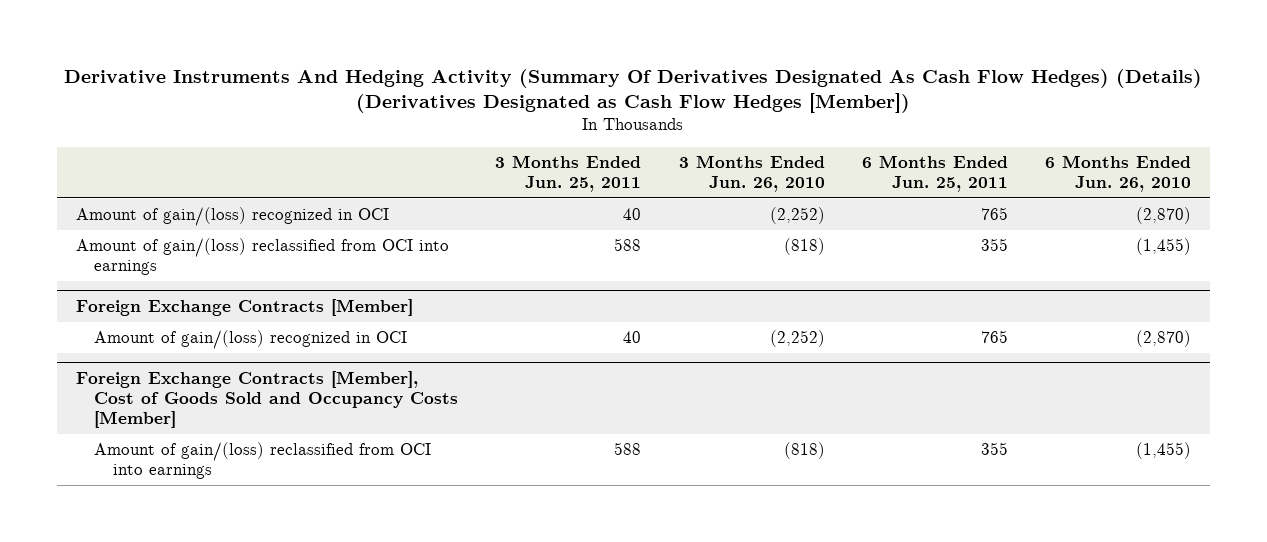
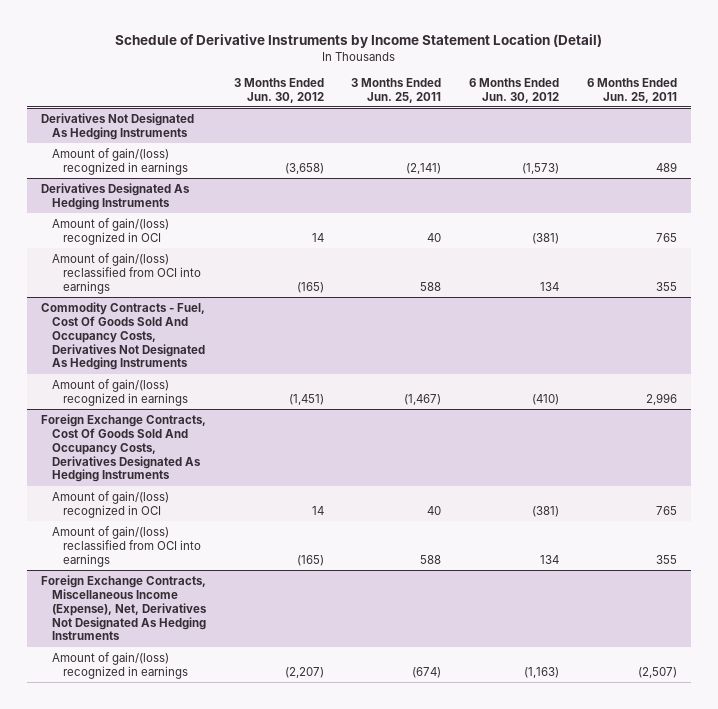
- Derivative Instruments And Hedging Activity (Summary Of Derivatives Designated As Cash Flow Hedges) (Details) (Derivatives Designated as Cash Flow Hedges [Member])
+ Schedule of Derivative Instruments by Income Statement Location (Detail)
- | 3 Months Ended Jun. 25, 2011 | 3 Months Ended Jun. 26, 2010 | 6 Months Ended Jun. 25, 2011 | 6 Months Ended Jun. 26, 2010
+ | 3 Months Ended Jun. 30, 2012 | 3 Months Ended Jun. 25, 2011 | 6 Months Ended Jun. 30, 2012 | 6 Months Ended Jun. 25, 2011
+ Derivatives Not Designated As Hedging Instruments
+ Amount of gain/(loss) recognized in earnings | (3,658) | (2,141) | (1,573) | 489
+ Derivatives Designated As Hedging Instruments
- Foreign Exchange Contracts [Member]
+ Commodity Contracts - Fuel, Cost Of Goods Sold And Occupancy Costs, Derivatives Not Designated As Hedging Instruments
+ Amount of gain/(loss) recognized in earnings | (1,451) | (1,467) | (410) | 2,996
+ Foreign Exchange Contracts, Cost Of Goods Sold And Occupancy Costs, Derivatives Designated As Hedging Instruments
- Foreign Exchange Contracts [Member], Cost of Goods Sold and Occupancy Costs [Member]
+ Foreign Exchange Contracts, Miscellaneous Income (Expense), Net, Derivatives Not Designated As Hedging Instruments
+ Amount of gain/(loss) recognized in earnings | (2,207) | (674) | (1,163) | (2,507)

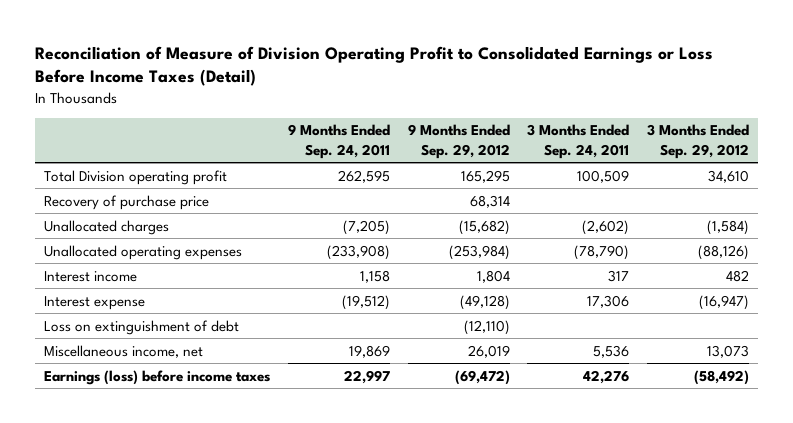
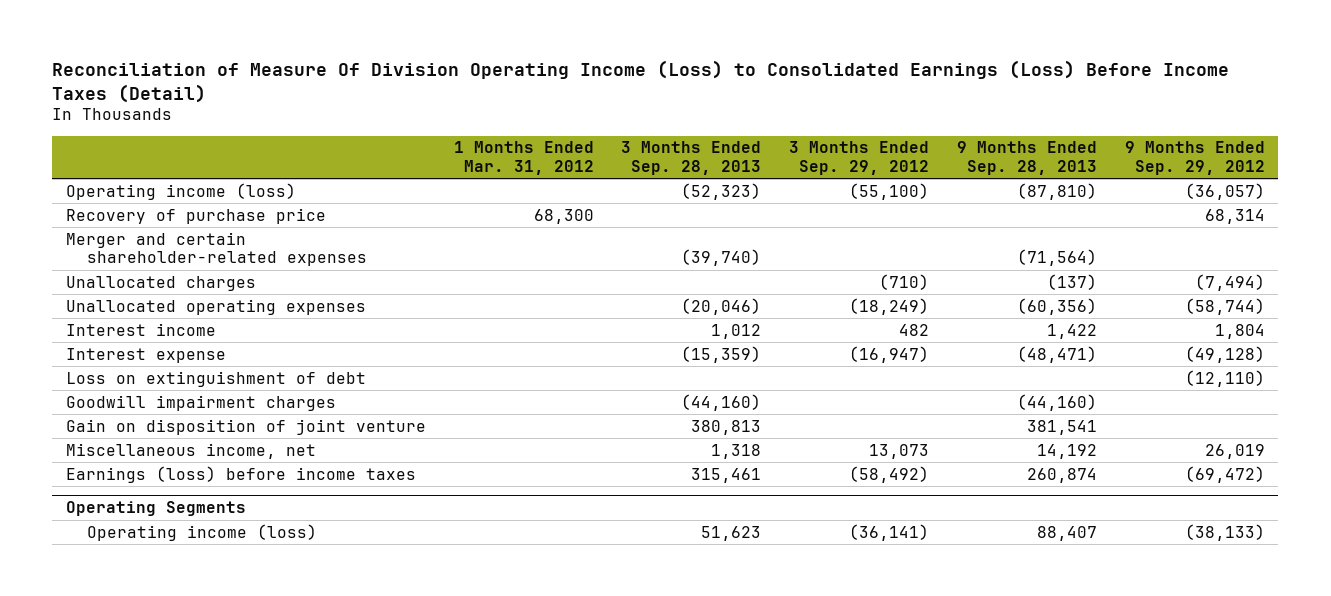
- Reconciliation of Measure of Division Operating Profit to Consolidated Earnings or Loss Before Income Taxes (Detail)
+ Reconciliation of Measure Of Division Operating Income (Loss) to Consolidated Earnings (Loss) Before Income Taxes (Detail)
- | 9 Months Ended Sep. 24, 2011 | 9 Months Ended Sep. 29, 2012 | 3 Months Ended Sep. 24, 2011 | 3 Months Ended Sep. 29, 2012
+ | 1 Months Ended Mar. 31, 2012 | 3 Months Ended Sep. 28, 2013 | 3 Months Ended Sep. 29, 2012 | 9 Months Ended Sep. 28, 2013 | 9 Months Ended Sep. 29, 2012
- Total Division operating profit | 262,595 | 165,295 | 100,509 | 34,610
+ Operating income (loss) | | (52,323) | (55,100) | (87,810) | (36,057)
- Unallocated charges | (7,205) | (15,682) | (2,602) | (1,584)
- Unallocated operating expenses | (233,908) | (253,984) | (78,790) | (88,126)
+ Merger and certain shareholder-related expenses | | (39,740) | | (71,564) |
+ Unallocated charges | | | (710) | (137) | (7,494)
+ Unallocated operating expenses | | (20,046) | (18,249) | (60,356) | (58,744)
+ Goodwill impairment charges | | (44,160) | | (44,160) |
+ Gain on disposition of joint venture | | 380,813 | | 381,541 |
+ Operating Segments
+ Operating income (loss) | | 51,623 | (36,141) | 88,407 | (38,133)

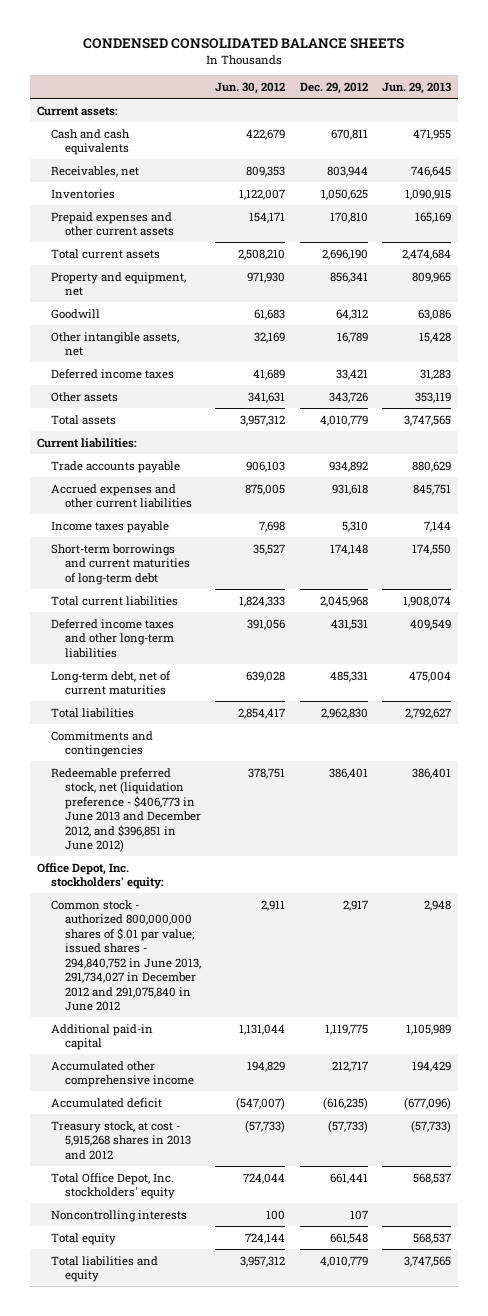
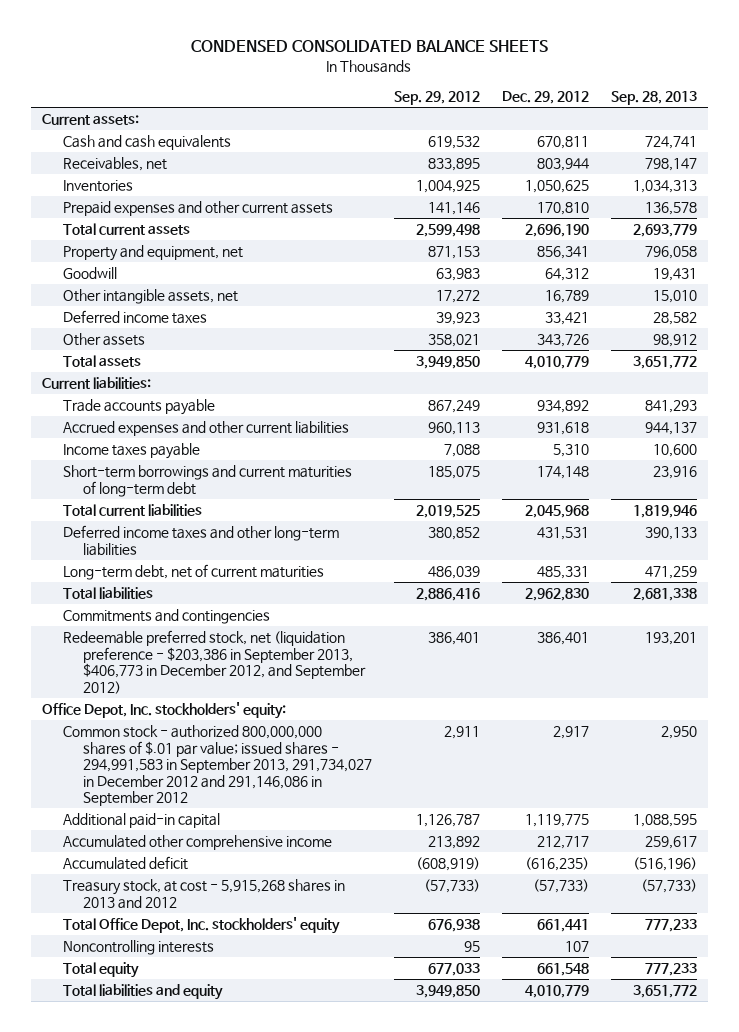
- | Jun. 30, 2012 | Dec. 29, 2012 | Jun. 29, 2013
+ | Sep. 29, 2012 | Dec. 29, 2012 | Sep. 28, 2013
- Redeemable preferred stock, net (liquidation preference - $406,773 in June 2013 and December 2012, and $396,851 in June 2012) | 378,751 | 386,401 | 386,401
+ Redeemable preferred stock, net (liquidation preference - $203,386 in September 2013, $406,773 in December 2012, and September 2012) | 386,401 | 386,401 | 193,201
- Common stock - authorized 800,000,000 shares of $.01 par value; issued shares - 294,840,752 in June 2013, 291,734,027 in December 2012 and 291,075,840 in June 2012 | 2,911 | 2,917 | 2,948
+ Common stock - authorized 800,000,000 shares of $.01 par value; issued shares - 294,991,583 in September 2013, 291,734,027 in December 2012 and 291,146,086 in September 2012 | 2,911 | 2,917 | 2,950

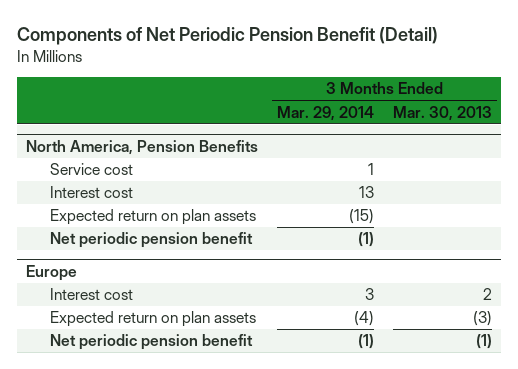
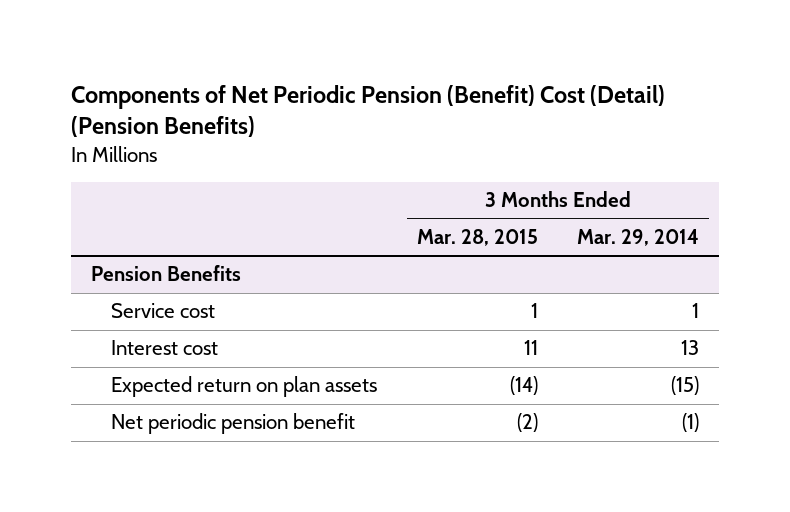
- Components of Net Periodic Pension Benefit (Detail)
+ Components of Net Periodic Pension (Benefit) Cost (Detail) (Pension Benefits)
- | 3 Months Ended Mar. 29, 2014 | 3 Months Ended Mar. 30, 2013
+ | 3 Months Ended Mar. 28, 2015 | 3 Months Ended Mar. 29, 2014
- North America, Pension Benefits
+ Pension Benefits
- Europe
- Interest cost | 3 | 2
- Expected return on plan assets | (4) | (3)
- Net periodic pension benefit | (1) | (1)

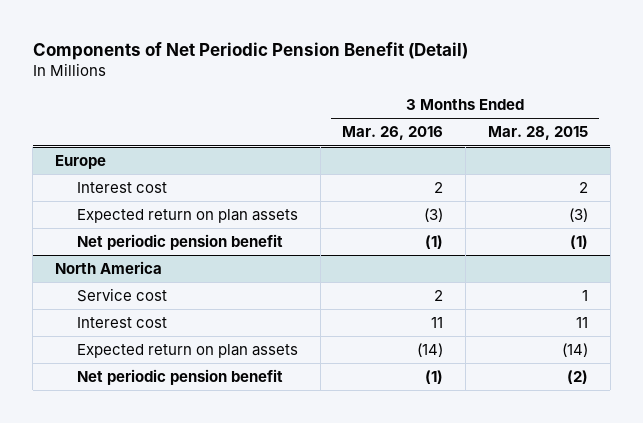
- Components of Net Periodic Pension (Benefit) Cost (Detail) (Pension Benefits)
+ Components of Net Periodic Pension Benefit (Detail)
- | 3 Months Ended Mar. 28, 2015 | 3 Months Ended Mar. 29, 2014
+ | 3 Months Ended Mar. 26, 2016 | 3 Months Ended Mar. 28, 2015
- Pension Benefits
+ Europe
+ Interest cost | 2 | 2
+ Expected return on plan assets | (3) | (3)
+ Net periodic pension benefit | (1) | (1)
+ North America

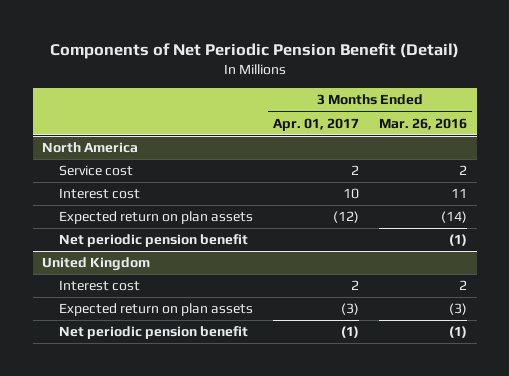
- | 3 Months Ended Mar. 26, 2016 | 3 Months Ended Mar. 28, 2015
+ | 3 Months Ended Apr. 01, 2017 | 3 Months Ended Mar. 26, 2016
- Europe
- Interest cost | 2 | 2
- Expected return on plan assets | (3) | (3)
- Net periodic pension benefit | (1) | (1)
+ United Kingdom
+ Interest cost | 2 | 2
+ Expected return on plan assets | (3) | (3)
+ Net periodic pension benefit | (1) | (1)

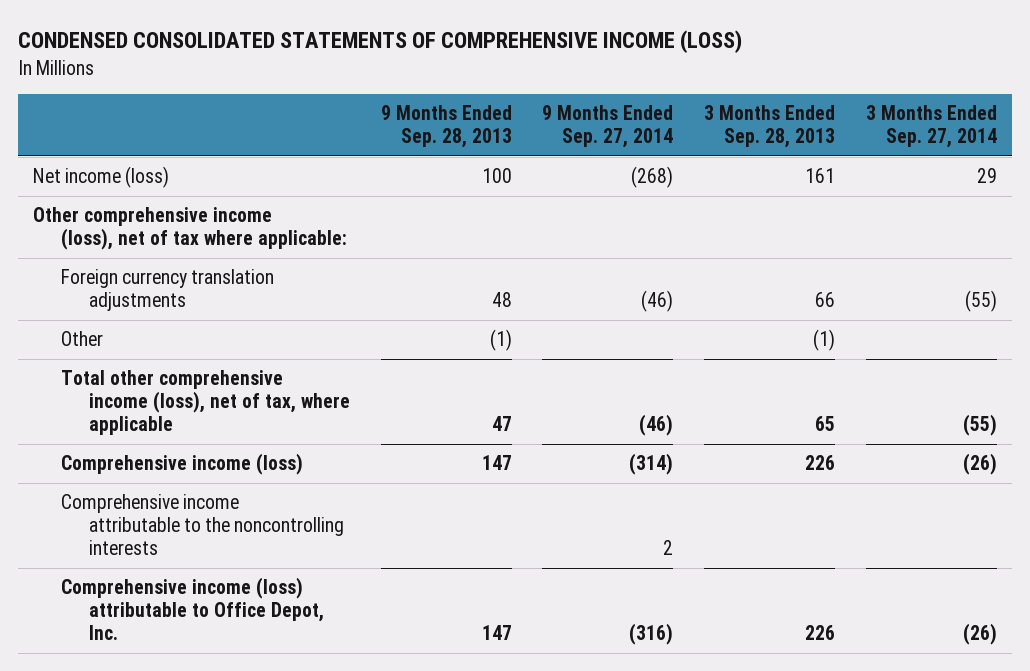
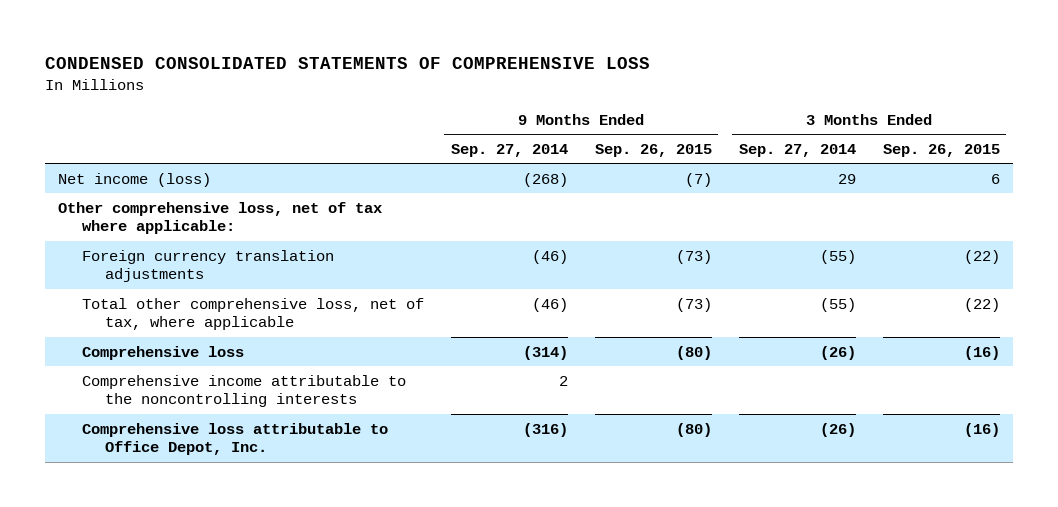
- CONDENSED CONSOLIDATED STATEMENTS OF COMPREHENSIVE INCOME (LOSS)
+ CONDENSED CONSOLIDATED STATEMENTS OF COMPREHENSIVE LOSS
- | 9 Months Ended Sep. 28, 2013 | 9 Months Ended Sep. 27, 2014 | 3 Months Ended Sep. 28, 2013 | 3 Months Ended Sep. 27, 2014
+ | 9 Months Ended Sep. 27, 2014 | 9 Months Ended Sep. 26, 2015 | 3 Months Ended Sep. 27, 2014 | 3 Months Ended Sep. 26, 2015
- Other comprehensive income (loss), net of tax where applicable:
+ Other comprehensive loss, net of tax where applicable:
- Other | (1) | | (1) |
- Total other comprehensive income (loss), net of tax, where applicable | 47 | (46) | 65 | (55)
- Comprehensive income (loss) | 147 | (314) | 226 | (26)
+ Total other comprehensive loss, net of tax, where applicable | (46) | (73) | (55) | (22)
+ Comprehensive loss | (314) | (80) | (26) | (16)
- Comprehensive income (loss) attributable to Office Depot, Inc. | 147 | (316) | 226 | (26)
+ Comprehensive loss attributable to Office Depot, Inc. | (316) | (80) | (26) | (16)

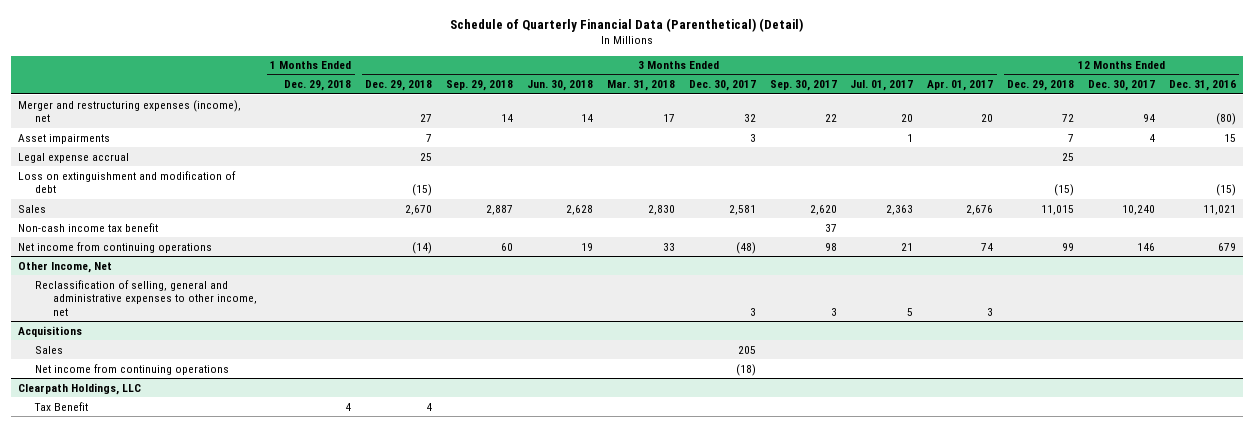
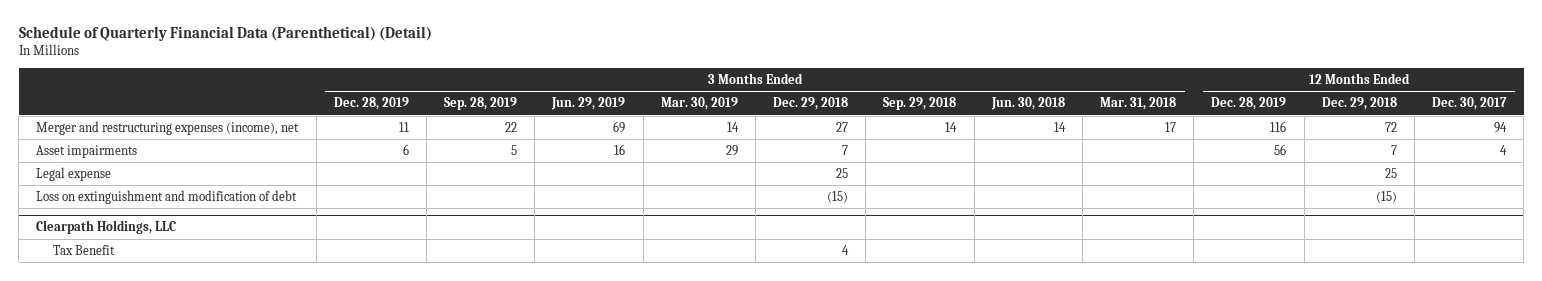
- | 1 Months Ended Dec. 29, 2018 | 3 Months Ended Dec. 29, 2018 | 3 Months Ended Sep. 29, 2018 | 3 Months Ended Jun. 30, 2018 | 3 Months Ended Mar. 31, 2018 | 3 Months Ended Dec. 30, 2017 | 3 Months Ended Sep. 30, 2017 | 3 Months Ended Jul. 01, 2017 | 3 Months Ended Apr. 01, 2017 | 12 Months Ended Dec. 29, 2018 | 12 Months Ended Dec. 30, 2017 | 12 Months Ended Dec. 31, 2016
+ | 3 Months Ended Dec. 28, 2019 | 3 Months Ended Sep. 28, 2019 | 3 Months Ended Jun. 29, 2019 | 3 Months Ended Mar. 30, 2019 | 3 Months Ended Dec. 29, 2018 | 3 Months Ended Sep. 29, 2018 | 3 Months Ended Jun. 30, 2018 | 3 Months Ended Mar. 31, 2018 | 12 Months Ended Dec. 28, 2019 | 12 Months Ended Dec. 29, 2018 | 12 Months Ended Dec. 30, 2017
- Legal expense accrual | | 25 | | | | | | | | 25 | |
+ Legal expense | | | | | 25 | | | | | 25 |
- Sales | | 2,670 | 2,887 | 2,628 | 2,830 | 2,581 | 2,620 | 2,363 | 2,676 | 11,015 | 10,240 | 11,021
- Non-cash income tax benefit | | | | | | | 37 | | | | |
- Net income from continuing operations | | (14) | 60 | 19 | 33 | (48) | 98 | 21 | 74 | 99 | 146 | 679
- Other Income, Net
- Reclassification of selling, general and administrative expenses to other income, net | | | | | | 3 | 3 | 5 | 3 | | |
- Acquisitions
- Sales | | | | | | 205 | | | | | |
- Net income from continuing operations | | | | | | (18) | | | | | |

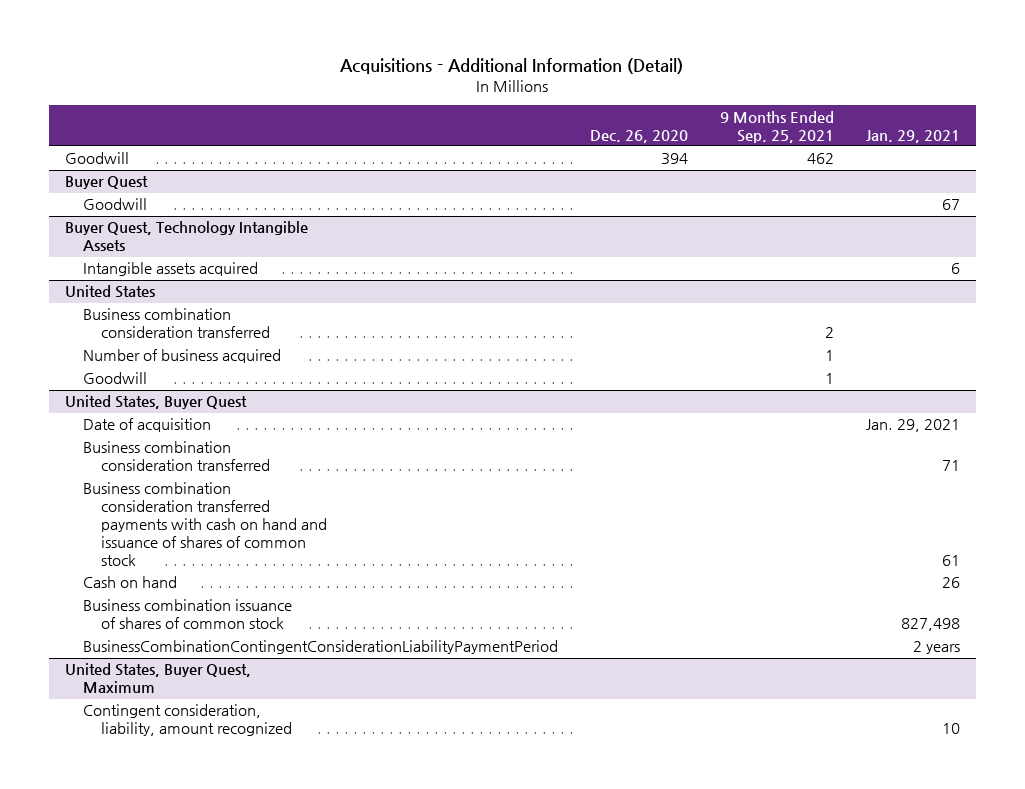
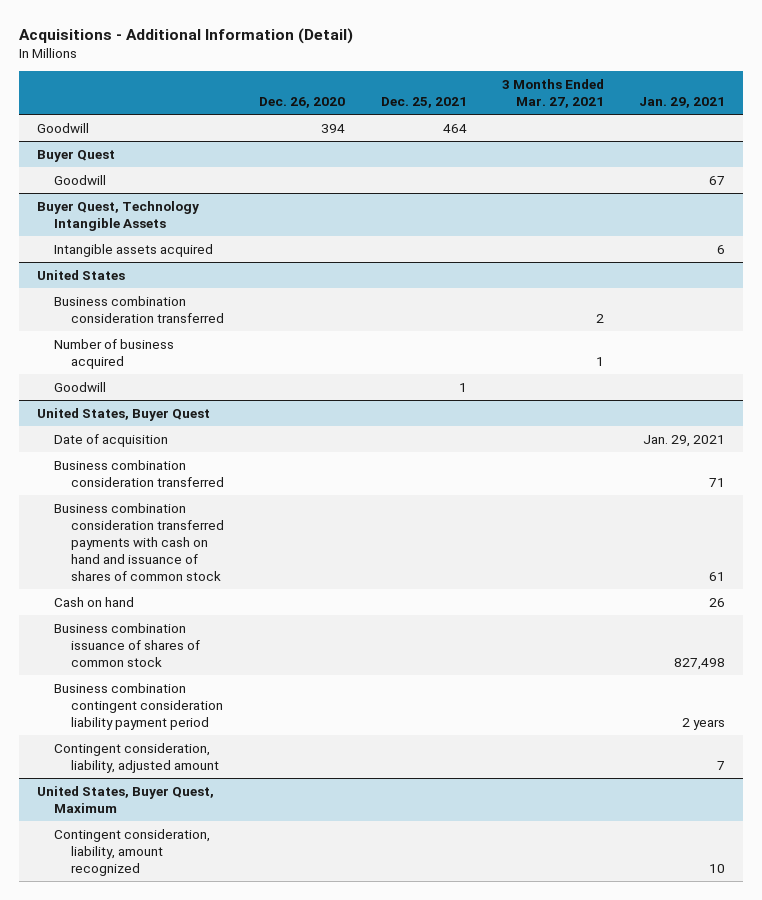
- | Dec. 26, 2020 | 9 Months Ended Sep. 25, 2021 | Jan. 29, 2021
+ | Dec. 26, 2020 | Dec. 25, 2021 | 3 Months Ended Mar. 27, 2021 | Jan. 29, 2021
@ United States, Buyer Quest
- BusinessCombinationContingentConsiderationLiabilityPaymentPeriod | | | 2 years
+ Business combination contingent consideration liability payment period | | | | 2 years
+ Contingent consideration, liability, adjusted amount | | | | 7

